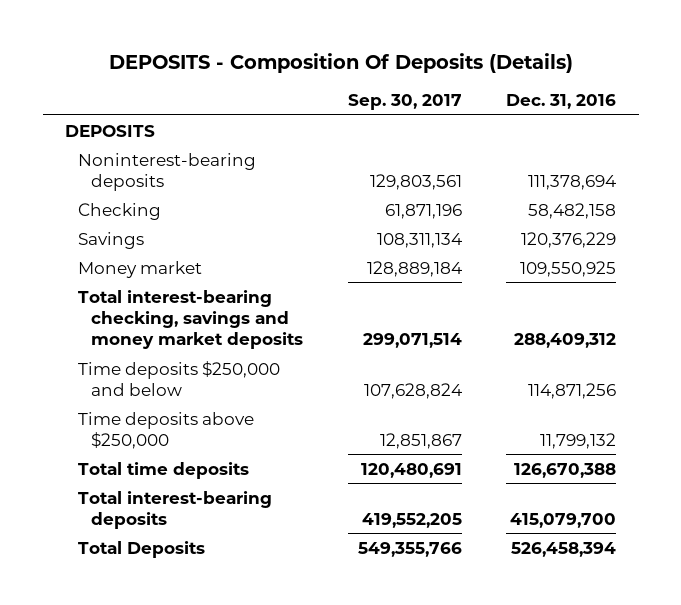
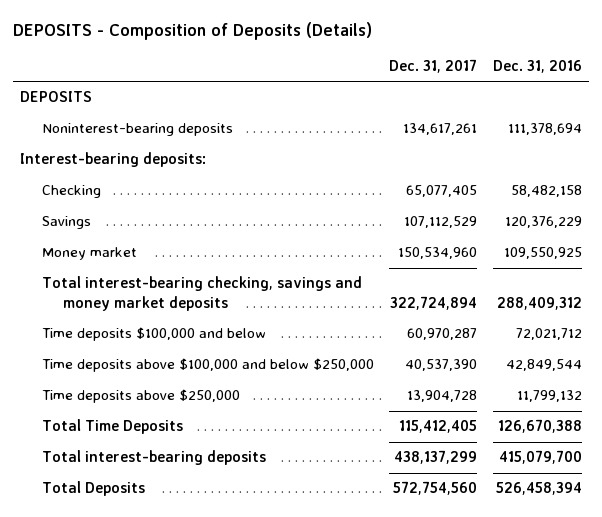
- DEPOSITS - Composition Of Deposits (Details)
+ DEPOSITS - Composition of Deposits (Details)
- | Sep. 30, 2017 | Dec. 31, 2016
+ | Dec. 31, 2017 | Dec. 31, 2016
+ Interest-bearing deposits:
- Time deposits $250,000 and below | 107,628,824 | 114,871,256
+ Time deposits $100,000 and below | 60,970,287 | 72,021,712
+ Time deposits above $100,000 and below $250,000 | 40,537,390 | 42,849,544
- Total time deposits | 120,480,691 | 126,670,388
+ Total Time Deposits | 115,412,405 | 126,670,388

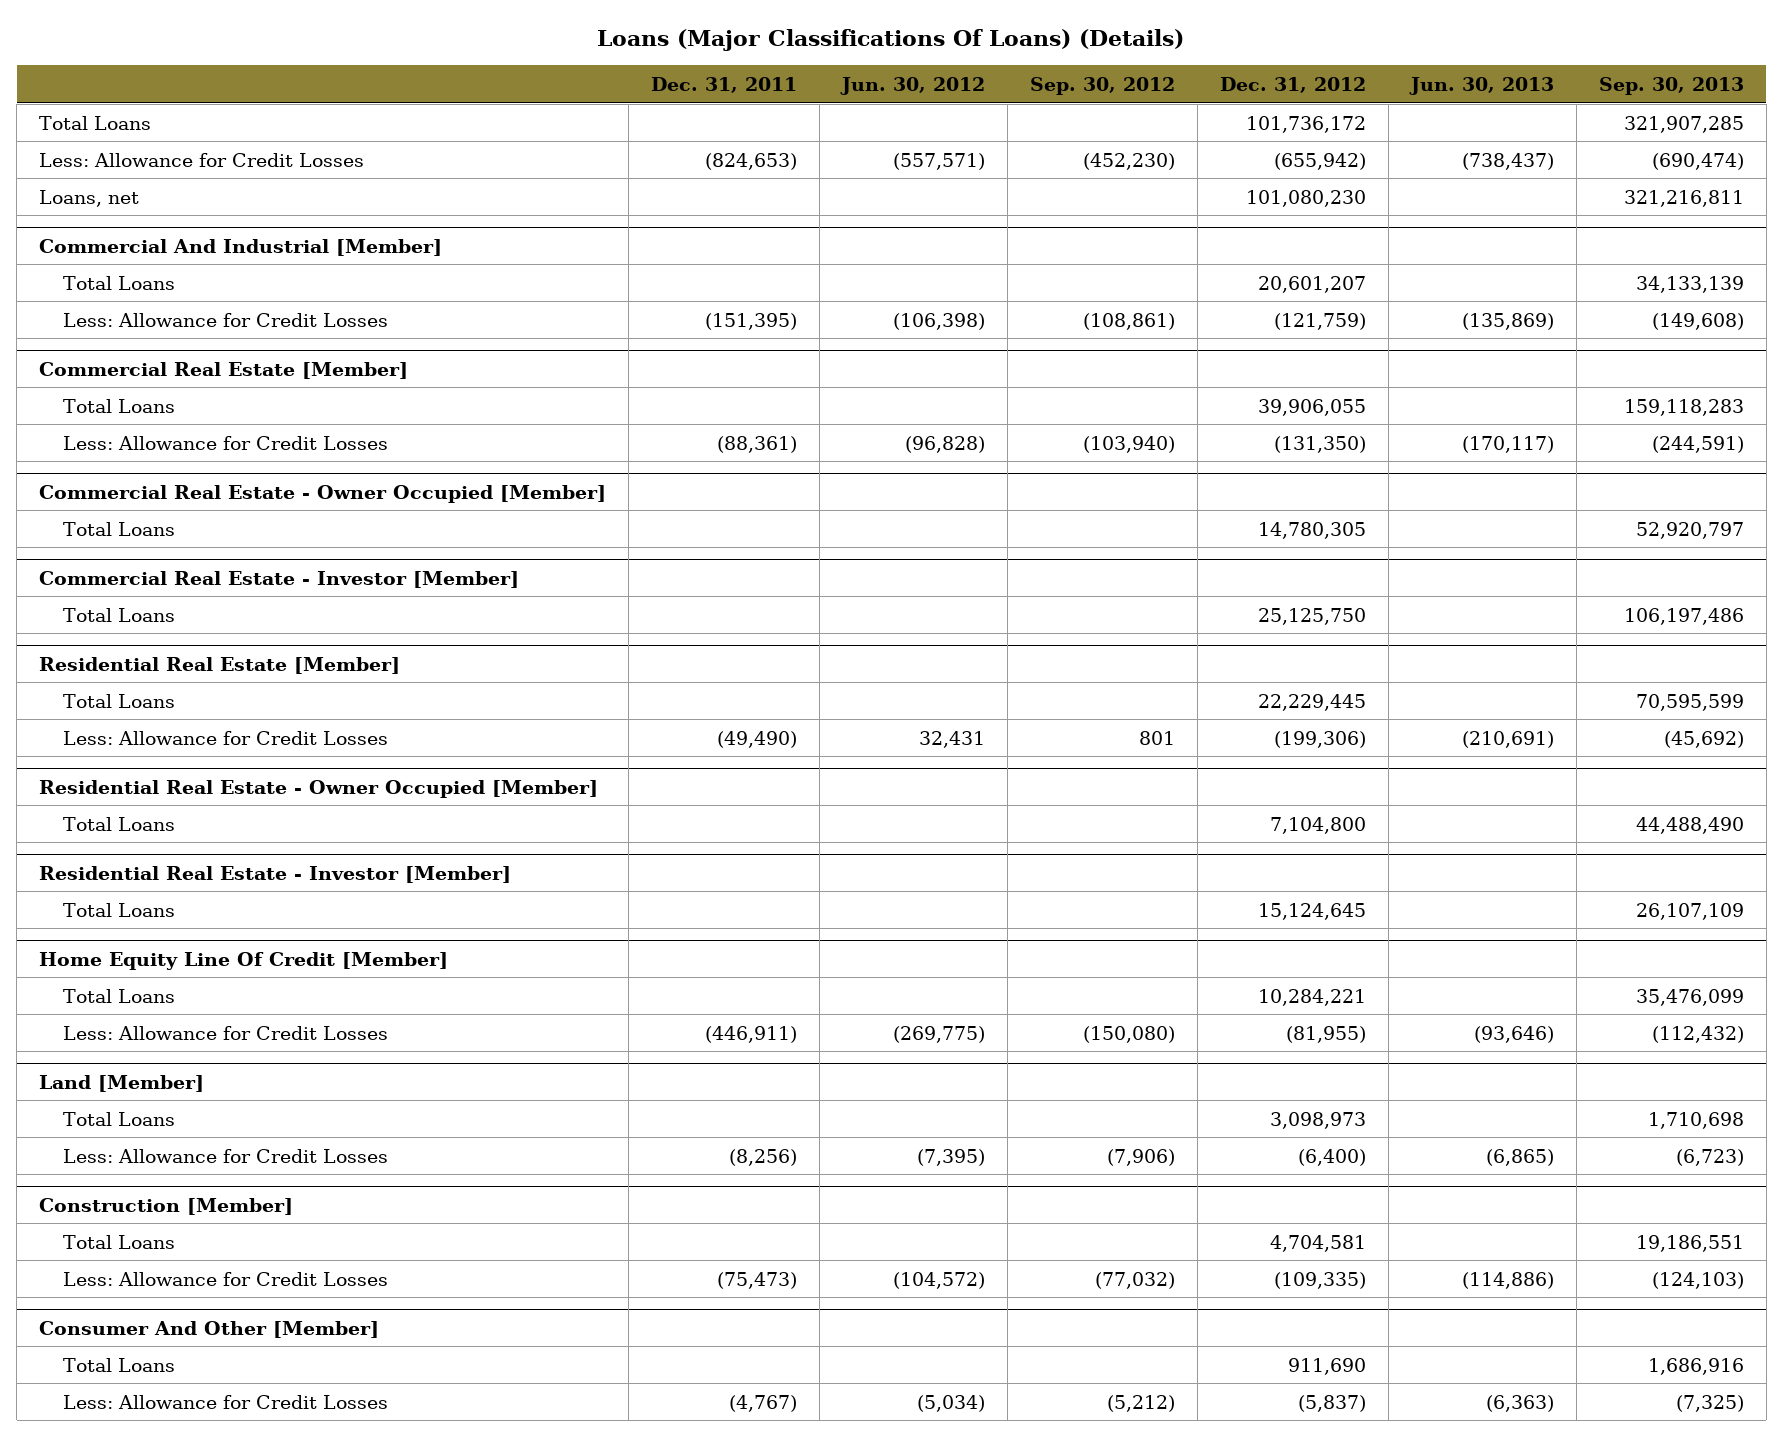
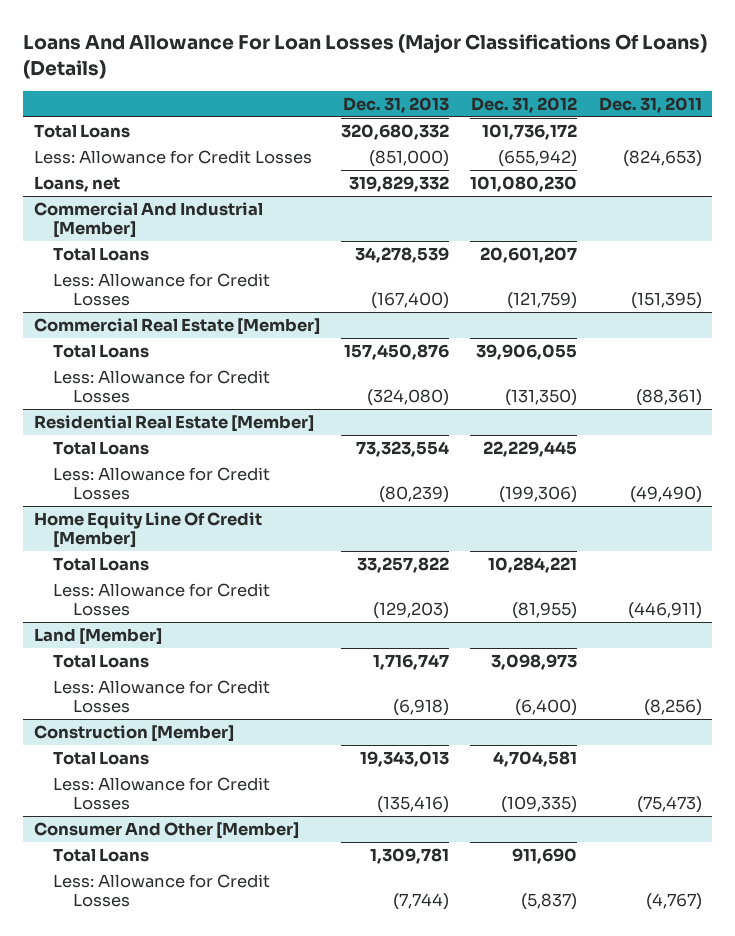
- Loans (Major Classifications Of Loans) (Details)
+ Loans And Allowance For Loan Losses (Major Classifications Of Loans) (Details)
- | Dec. 31, 2011 | Jun. 30, 2012 | Sep. 30, 2012 | Dec. 31, 2012 | Jun. 30, 2013 | Sep. 30, 2013
+ | Dec. 31, 2013 | Dec. 31, 2012 | Dec. 31, 2011
- Commercial Real Estate - Owner Occupied [Member]
- Total Loans | | | | 14,780,305 | | 52,920,797
- Commercial Real Estate - Investor [Member]
- Total Loans | | | | 25,125,750 | | 106,197,486
- Residential Real Estate - Owner Occupied [Member]
- Total Loans | | | | 7,104,800 | | 44,488,490
- Residential Real Estate - Investor [Member]
- Total Loans | | | | 15,124,645 | | 26,107,109

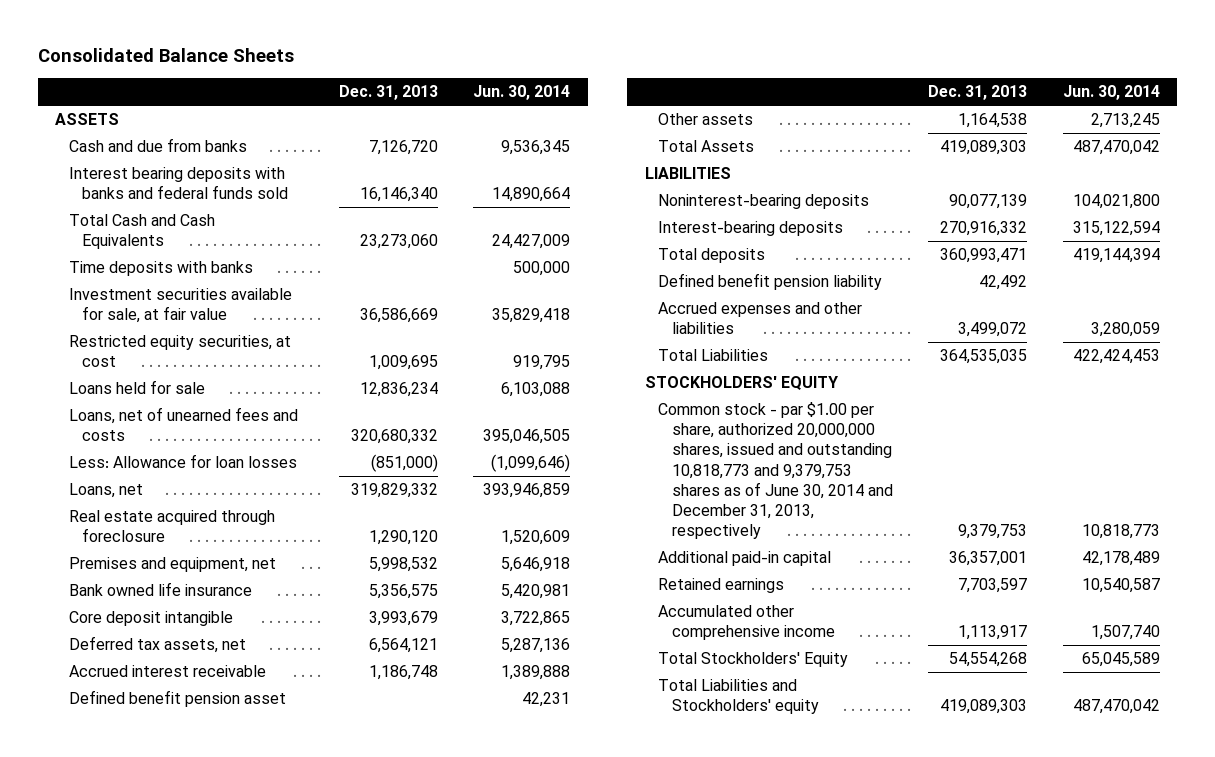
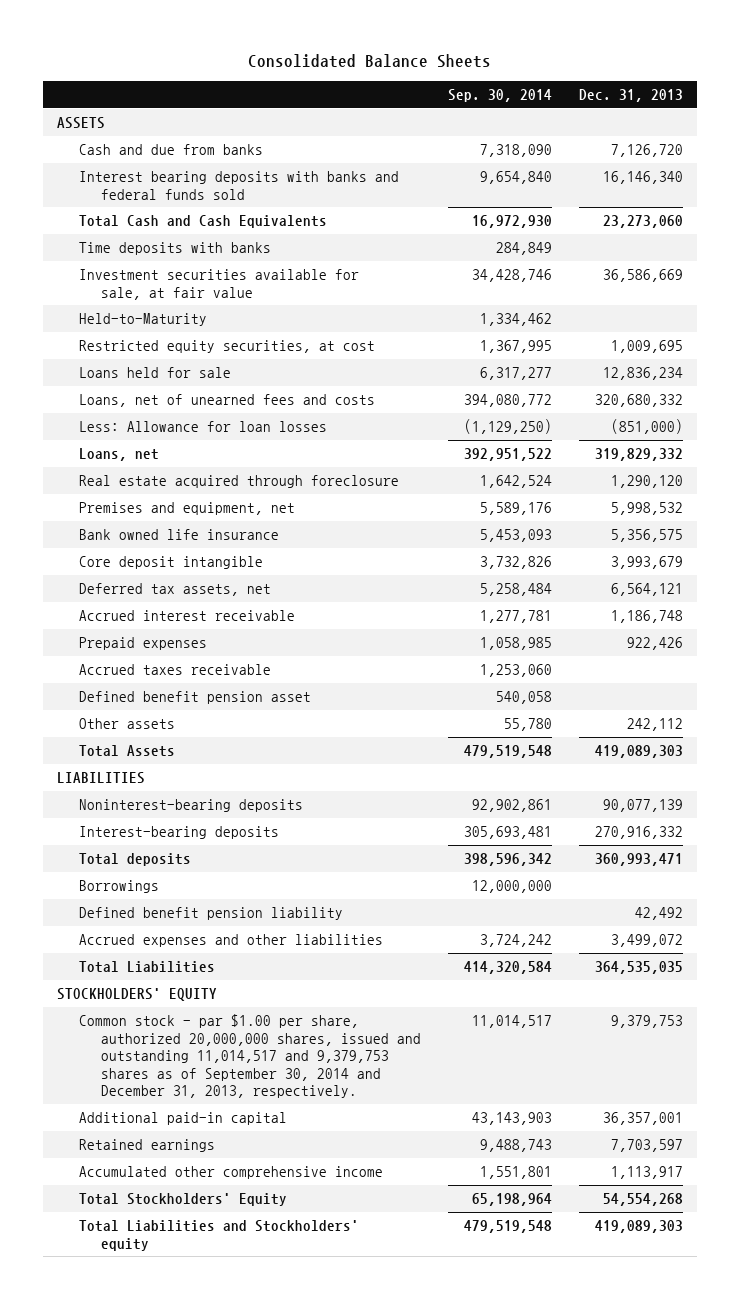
- | Dec. 31, 2013 | Jun. 30, 2014
+ | Sep. 30, 2014 | Dec. 31, 2013
+ Held-to-Maturity | 1,334,462 |
+ Prepaid expenses | 1,058,985 | 922,426
+ Accrued taxes receivable | 1,253,060 |
- Other assets | 1,164,538 | 2,713,245
+ Other assets | 55,780 | 242,112
+ Borrowings | 12,000,000 |
- Common stock - par $1.00 per share, authorized 20,000,000 shares, issued and outstanding 10,818,773 and 9,379,753 shares as of June 30, 2014 and December 31, 2013, respectively | 9,379,753 | 10,818,773
+ Common stock - par $1.00 per share, authorized 20,000,000 shares, issued and outstanding 11,014,517 and 9,379,753 shares as of September 30, 2014 and December 31, 2013, respectively. | 11,014,517 | 9,379,753

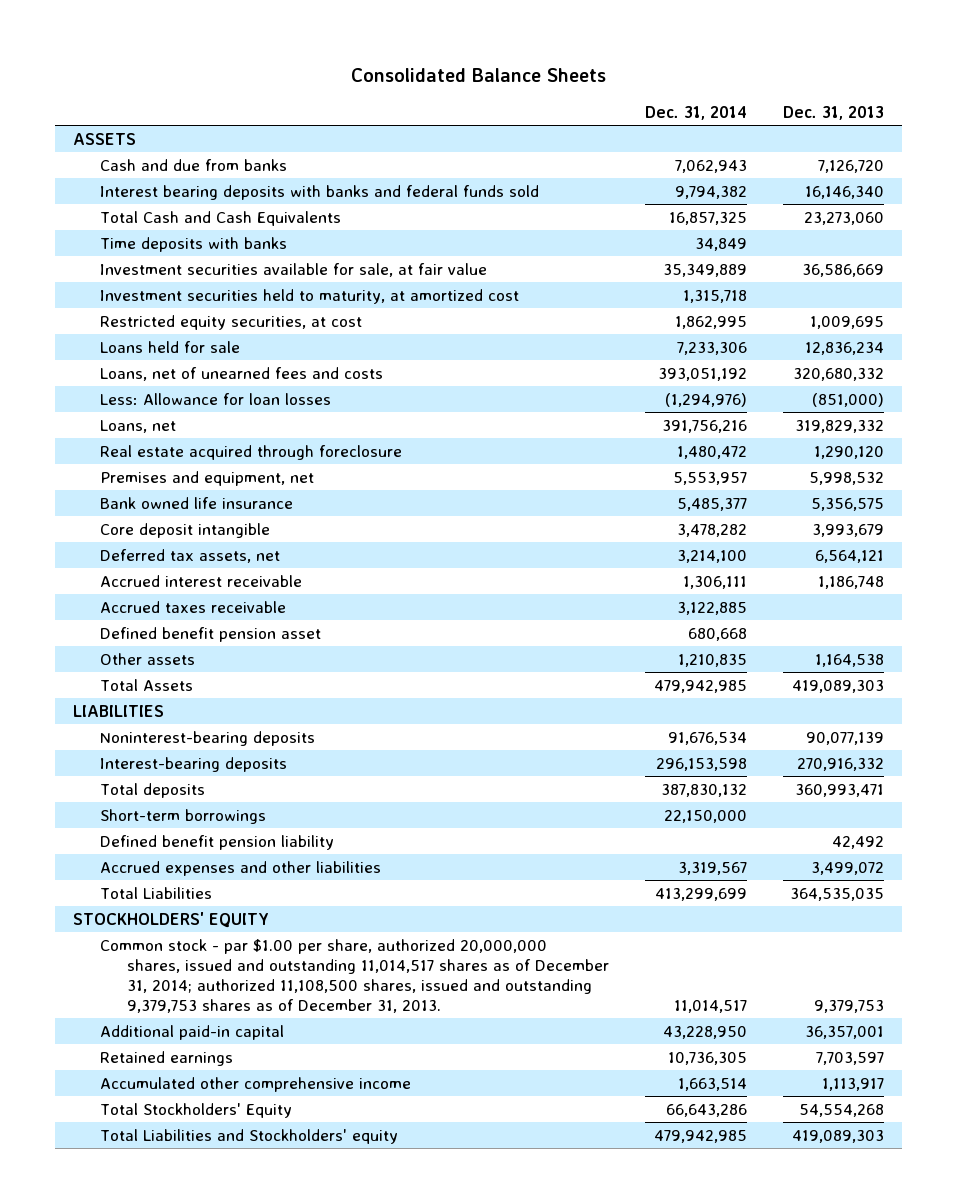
- | Sep. 30, 2014 | Dec. 31, 2013
+ | Dec. 31, 2014 | Dec. 31, 2013
- Held-to-Maturity | 1,334,462 |
+ Investment securities held to maturity, at amortized cost | 1,315,718 |
- Prepaid expenses | 1,058,985 | 922,426
- Other assets | 55,780 | 242,112
+ Other assets | 1,210,835 | 1,164,538
- Borrowings | 12,000,000 |
+ Short-term borrowings | 22,150,000 |
- Common stock - par $1.00 per share, authorized 20,000,000 shares, issued and outstanding 11,014,517 and 9,379,753 shares as of September 30, 2014 and December 31, 2013, respectively. | 11,014,517 | 9,379,753
+ Common stock - par $1.00 per share, authorized 20,000,000 shares, issued and outstanding 11,014,517 shares as of December 31, 2014; authorized 11,108,500 shares, issued and outstanding 9,379,753 shares as of December 31, 2013. | 11,014,517 | 9,379,753

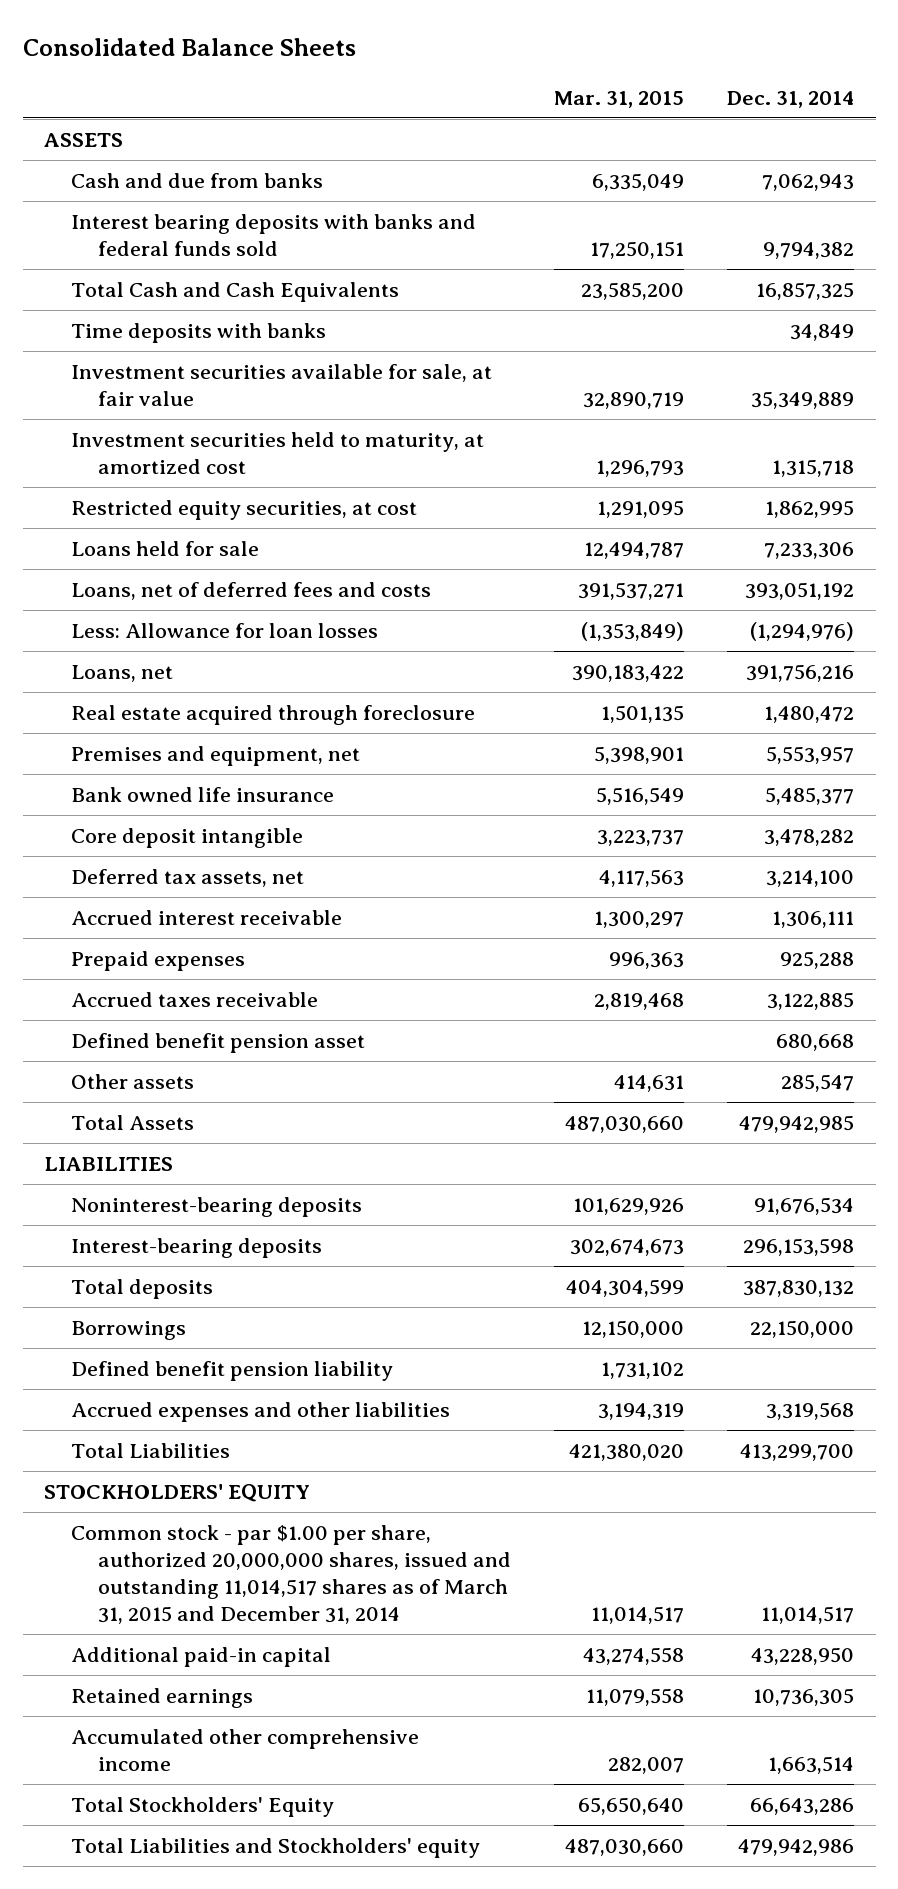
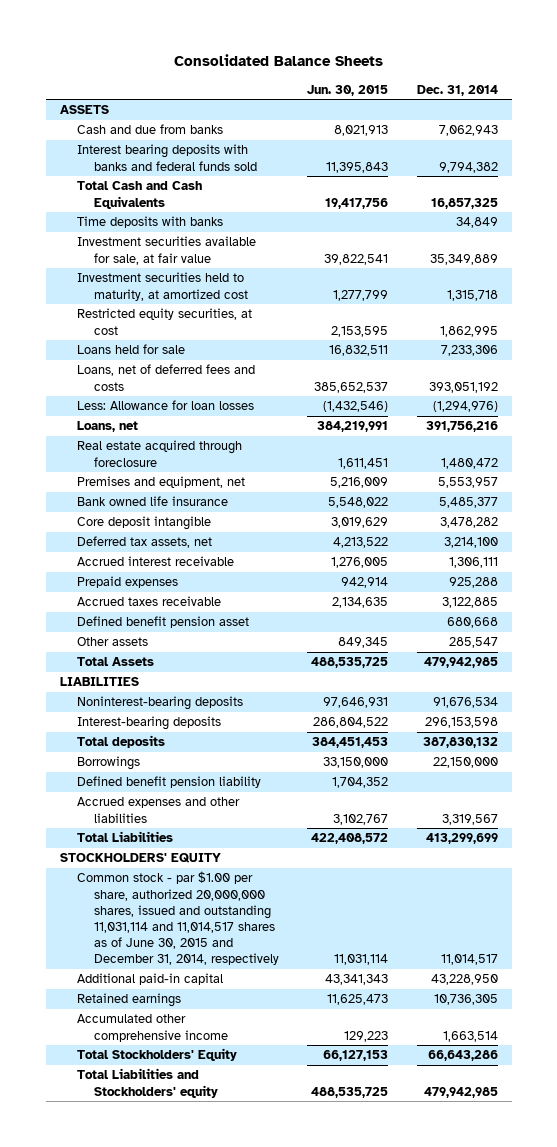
- | Mar. 31, 2015 | Dec. 31, 2014
+ | Jun. 30, 2015 | Dec. 31, 2014
- Accrued expenses and other liabilities | 3,194,319 | 3,319,568
- Total Liabilities | 421,380,020 | 413,299,700
+ Accrued expenses and other liabilities | 3,102,767 | 3,319,567
+ Total Liabilities | 422,408,572 | 413,299,699
- Common stock - par $1.00 per share, authorized 20,000,000 shares, issued and outstanding 11,014,517 shares as of March 31, 2015 and December 31, 2014 | 11,014,517 | 11,014,517
+ Common stock - par $1.00 per share, authorized 20,000,000 shares, issued and outstanding 11,031,114 and 11,014,517 shares as of June 30, 2015 and December 31, 2014, respectively | 11,031,114 | 11,014,517
- Total Liabilities and Stockholders' equity | 487,030,660 | 479,942,986
+ Total Liabilities and Stockholders' equity | 488,535,725 | 479,942,985

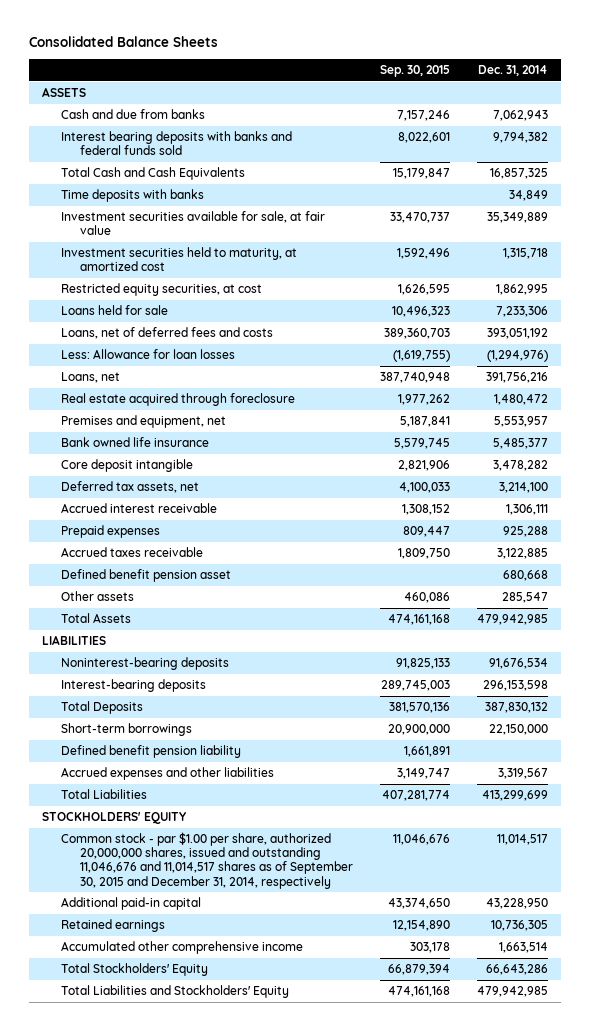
- | Jun. 30, 2015 | Dec. 31, 2014
+ | Sep. 30, 2015 | Dec. 31, 2014
- Total deposits | 384,451,453 | 387,830,132
- Borrowings | 33,150,000 | 22,150,000
+ Total Deposits | 381,570,136 | 387,830,132
+ Short-term borrowings | 20,900,000 | 22,150,000
- Common stock - par $1.00 per share, authorized 20,000,000 shares, issued and outstanding 11,031,114 and 11,014,517 shares as of June 30, 2015 and December 31, 2014, respectively | 11,031,114 | 11,014,517
+ Common stock - par $1.00 per share, authorized 20,000,000 shares, issued and outstanding 11,046,676 and 11,014,517 shares as of September 30, 2015 and December 31, 2014, respectively | 11,046,676 | 11,014,517
- Total Liabilities and Stockholders' equity | 488,535,725 | 479,942,985
+ Total Liabilities and Stockholders' Equity | 474,161,168 | 479,942,985

